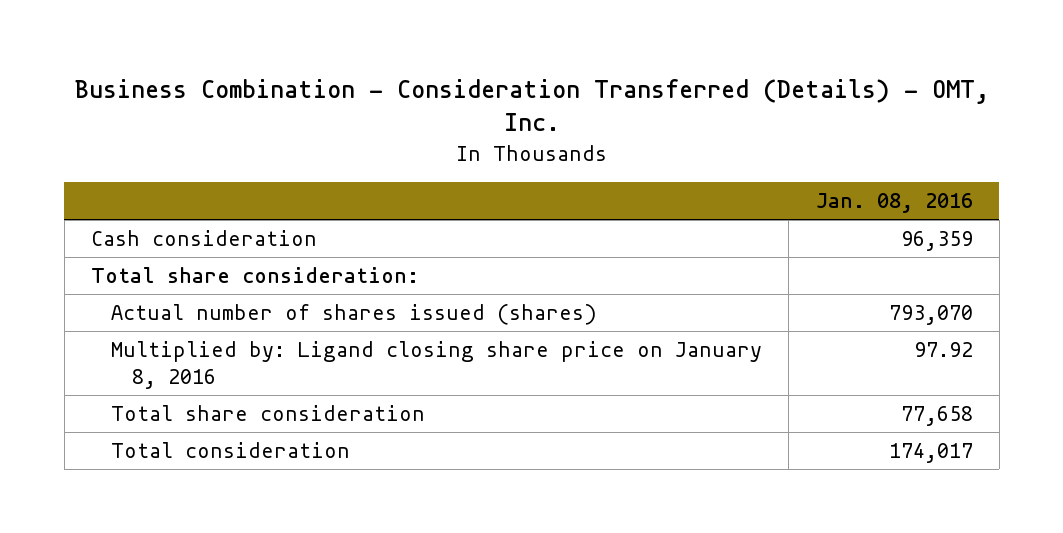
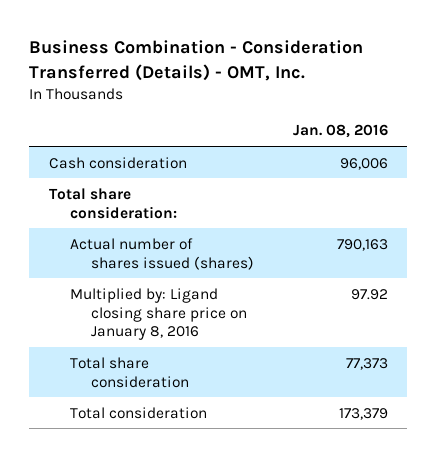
- Cash consideration | 96,359
+ Cash consideration | 96,006
- Actual number of shares issued (shares) | 793,070
+ Actual number of shares issued (shares) | 790,163
- Total share consideration | 77,658
- Total consideration | 174,017
+ Total share consideration | 77,373
+ Total consideration | 173,379

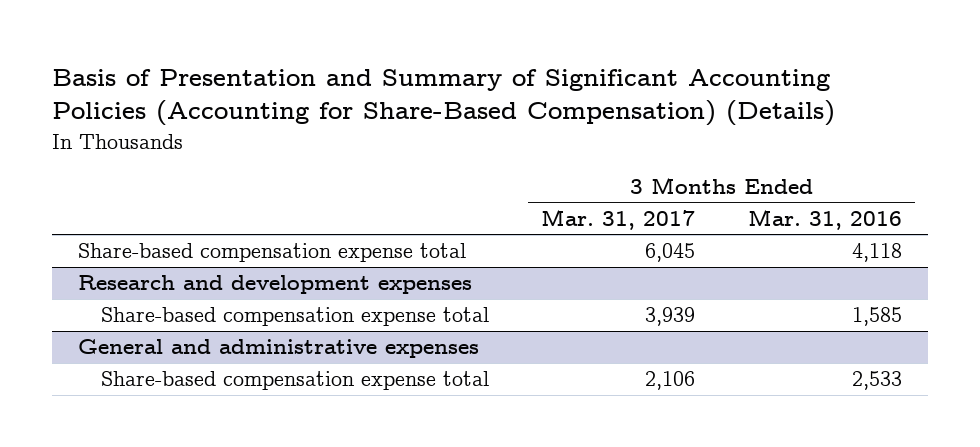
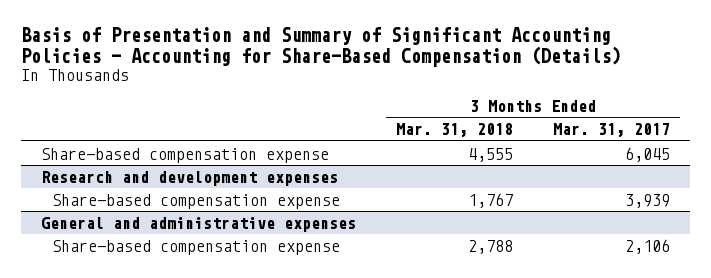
- Basis of Presentation and Summary of Significant Accounting Policies (Accounting for Share-Based Compensation) (Details)
+ Basis of Presentation and Summary of Significant Accounting Policies - Accounting for Share-Based Compensation (Details)
- | 3 Months Ended Mar. 31, 2017 | 3 Months Ended Mar. 31, 2016
+ | 3 Months Ended Mar. 31, 2018 | 3 Months Ended Mar. 31, 2017
- Share-based compensation expense total | 6,045 | 4,118
+ Share-based compensation expense | 4,555 | 6,045
@ Research and development expenses
- Share-based compensation expense total | 3,939 | 1,585
+ Share-based compensation expense | 1,767 | 3,939
@ General and administrative expenses
- Share-based compensation expense total | 2,106 | 2,533
+ Share-based compensation expense | 2,788 | 2,106

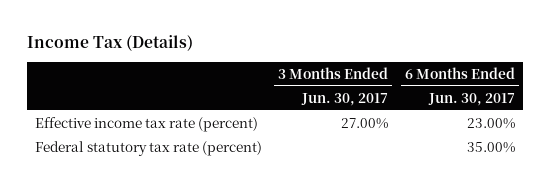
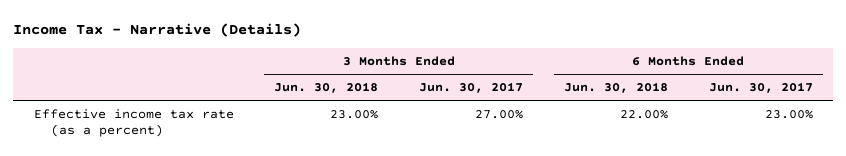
- Income Tax (Details)
+ Income Tax - Narrative (Details)
- | 3 Months Ended Jun. 30, 2017 | 6 Months Ended Jun. 30, 2017
+ | 3 Months Ended Jun. 30, 2018 | 3 Months Ended Jun. 30, 2017 | 6 Months Ended Jun. 30, 2018 | 6 Months Ended Jun. 30, 2017
- Effective income tax rate (percent) | 27.00% | 23.00%
- Federal statutory tax rate (percent) | | 35.00%
+ Effective income tax rate (as a percent) | 23.00% | 27.00% | 22.00% | 23.00%

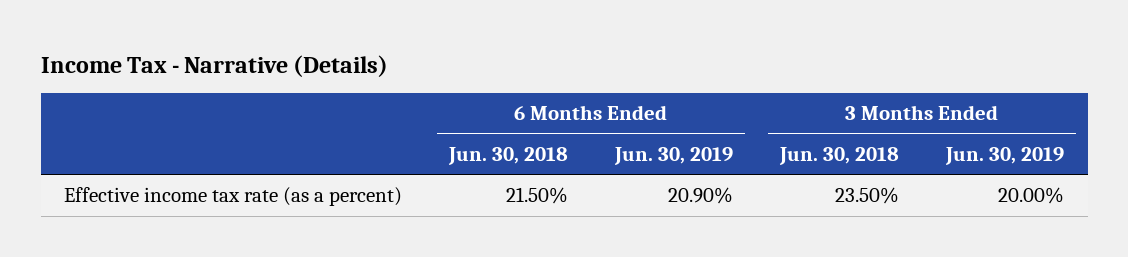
- | 3 Months Ended Jun. 30, 2018 | 3 Months Ended Jun. 30, 2017 | 6 Months Ended Jun. 30, 2018 | 6 Months Ended Jun. 30, 2017
+ | 6 Months Ended Jun. 30, 2018 | 6 Months Ended Jun. 30, 2019 | 3 Months Ended Jun. 30, 2018 | 3 Months Ended Jun. 30, 2019
- Effective income tax rate (as a percent) | 23.00% | 27.00% | 22.00% | 23.00%
+ Effective income tax rate (as a percent) | 21.50% | 20.90% | 23.50% | 20.00%

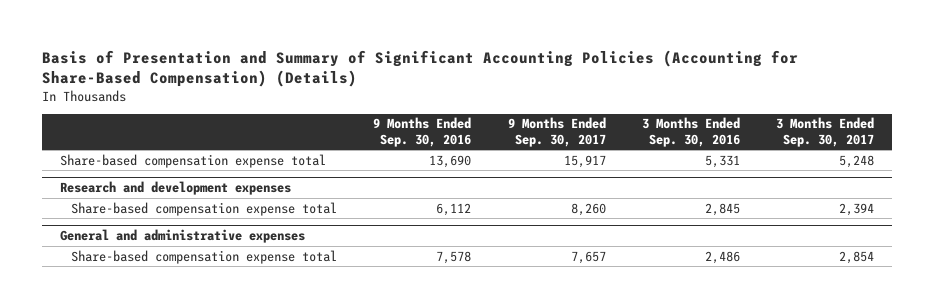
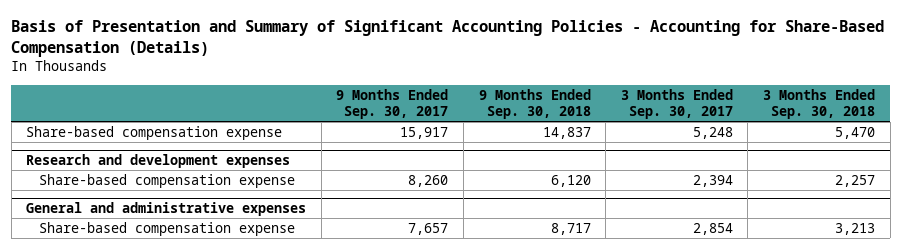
- Basis of Presentation and Summary of Significant Accounting Policies (Accounting for Share-Based Compensation) (Details)
+ Basis of Presentation and Summary of Significant Accounting Policies - Accounting for Share-Based Compensation (Details)
- | 9 Months Ended Sep. 30, 2016 | 9 Months Ended Sep. 30, 2017 | 3 Months Ended Sep. 30, 2016 | 3 Months Ended Sep. 30, 2017
+ | 9 Months Ended Sep. 30, 2017 | 9 Months Ended Sep. 30, 2018 | 3 Months Ended Sep. 30, 2017 | 3 Months Ended Sep. 30, 2018
- Share-based compensation expense total | 13,690 | 15,917 | 5,331 | 5,248
+ Share-based compensation expense | 15,917 | 14,837 | 5,248 | 5,470
@ Research and development expenses
- Share-based compensation expense total | 6,112 | 8,260 | 2,845 | 2,394
+ Share-based compensation expense | 8,260 | 6,120 | 2,394 | 2,257
@ General and administrative expenses
- Share-based compensation expense total | 7,578 | 7,657 | 2,486 | 2,854
+ Share-based compensation expense | 7,657 | 8,717 | 2,854 | 3,213

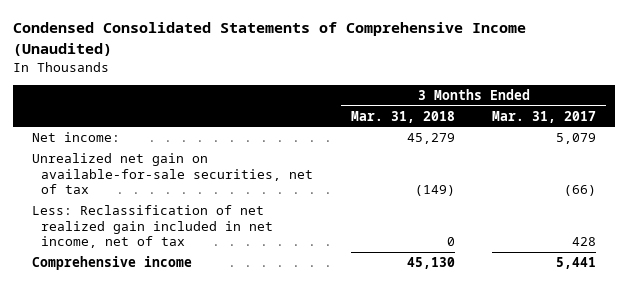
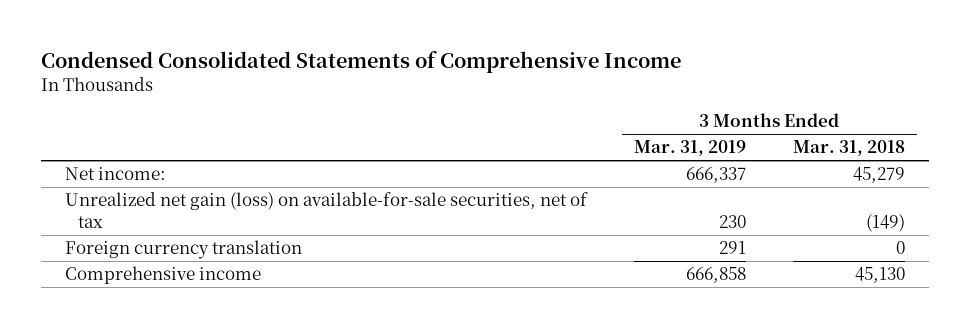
- Condensed Consolidated Statements of Comprehensive Income (Unaudited)
+ Condensed Consolidated Statements of Comprehensive Income
- | 3 Months Ended Mar. 31, 2018 | 3 Months Ended Mar. 31, 2017
+ | 3 Months Ended Mar. 31, 2019 | 3 Months Ended Mar. 31, 2018
- Unrealized net gain on available-for-sale securities, net of tax | (149) | (66)
- Less: Reclassification of net realized gain included in net income, net of tax | 0 | 428
+ Unrealized net gain (loss) on available-for-sale securities, net of tax | 230 | (149)
+ Foreign currency translation | 291 | 0

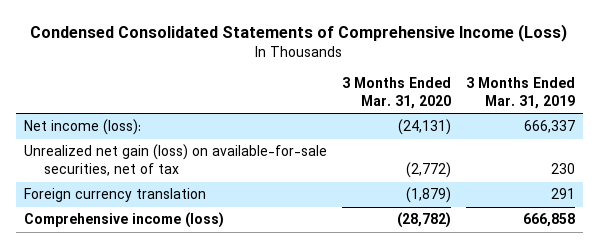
- Condensed Consolidated Statements of Comprehensive Income
+ Condensed Consolidated Statements of Comprehensive Income (Loss)
- | 3 Months Ended Mar. 31, 2019 | 3 Months Ended Mar. 31, 2018
+ | 3 Months Ended Mar. 31, 2020 | 3 Months Ended Mar. 31, 2019
- Net income: | 666,337 | 45,279
+ Net income (loss): | (24,131) | 666,337
- Comprehensive income | 666,858 | 45,130
+ Comprehensive income (loss) | (28,782) | 666,858

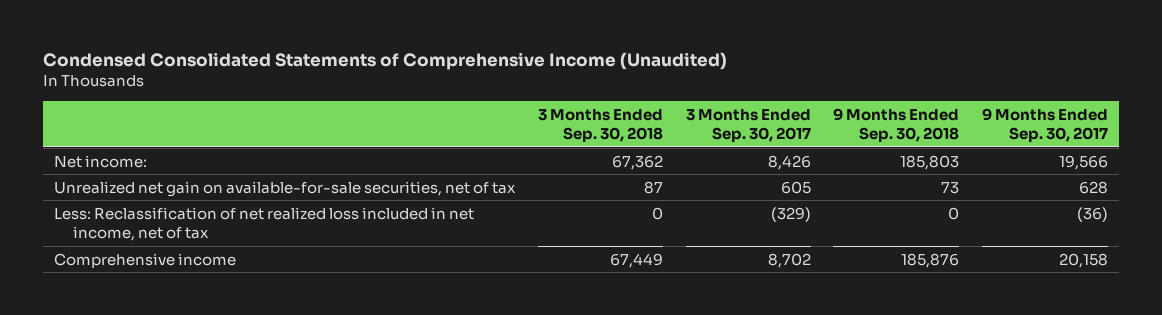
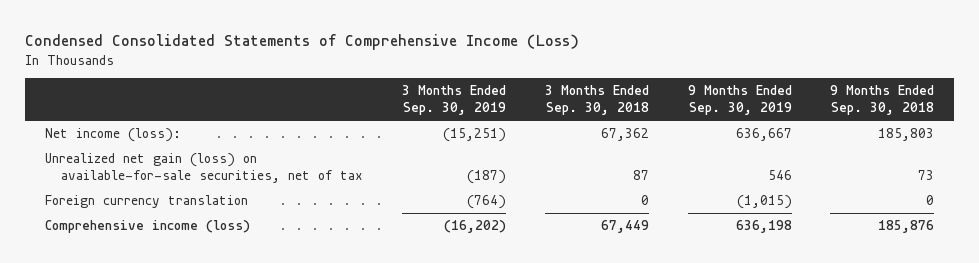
- Condensed Consolidated Statements of Comprehensive Income (Unaudited)
+ Condensed Consolidated Statements of Comprehensive Income (Loss)
- | 3 Months Ended Sep. 30, 2018 | 3 Months Ended Sep. 30, 2017 | 9 Months Ended Sep. 30, 2018 | 9 Months Ended Sep. 30, 2017
+ | 3 Months Ended Sep. 30, 2019 | 3 Months Ended Sep. 30, 2018 | 9 Months Ended Sep. 30, 2019 | 9 Months Ended Sep. 30, 2018
- Net income: | 67,362 | 8,426 | 185,803 | 19,566
- Unrealized net gain on available-for-sale securities, net of tax | 87 | 605 | 73 | 628
- Less: Reclassification of net realized loss included in net income, net of tax | 0 | (329) | 0 | (36)
- Comprehensive income | 67,449 | 8,702 | 185,876 | 20,158
+ Net income (loss): | (15,251) | 67,362 | 636,667 | 185,803
+ Unrealized net gain (loss) on available-for-sale securities, net of tax | (187) | 87 | 546 | 73
+ Foreign currency translation | (764) | 0 | (1,015) | 0
+ Comprehensive income (loss) | (16,202) | 67,449 | 636,198 | 185,876

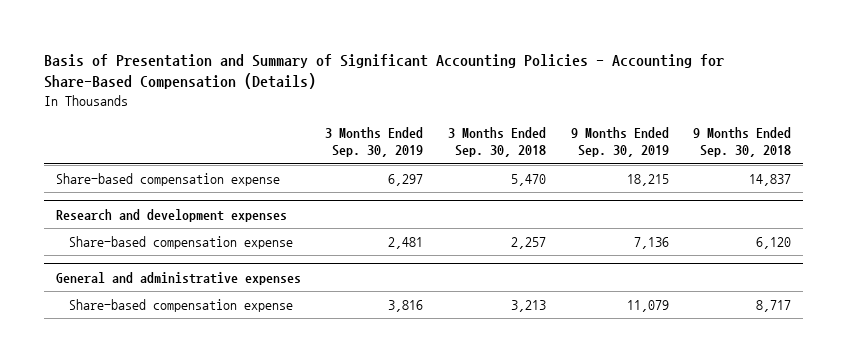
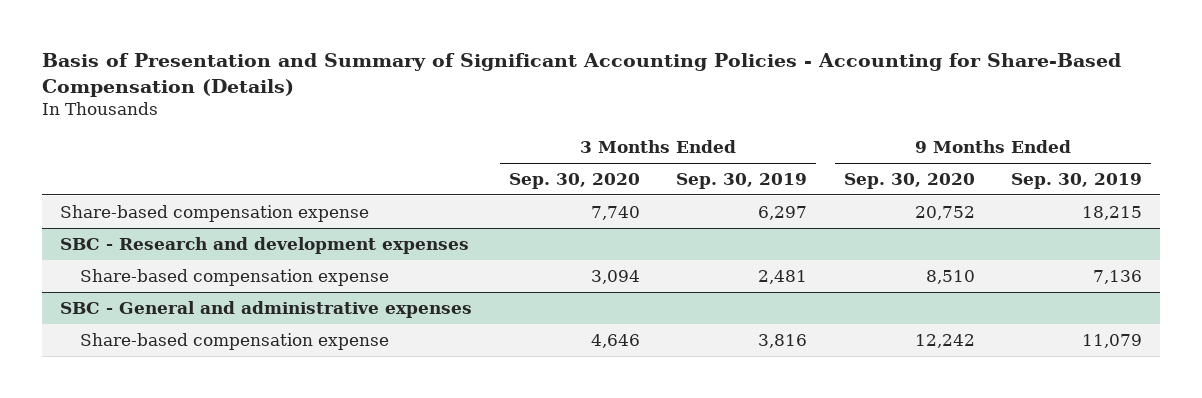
- | 3 Months Ended Sep. 30, 2019 | 3 Months Ended Sep. 30, 2018 | 9 Months Ended Sep. 30, 2019 | 9 Months Ended Sep. 30, 2018
+ | 3 Months Ended Sep. 30, 2020 | 3 Months Ended Sep. 30, 2019 | 9 Months Ended Sep. 30, 2020 | 9 Months Ended Sep. 30, 2019
- Research and development expenses
+ SBC - Research and development expenses
- General and administrative expenses
+ SBC - General and administrative expenses

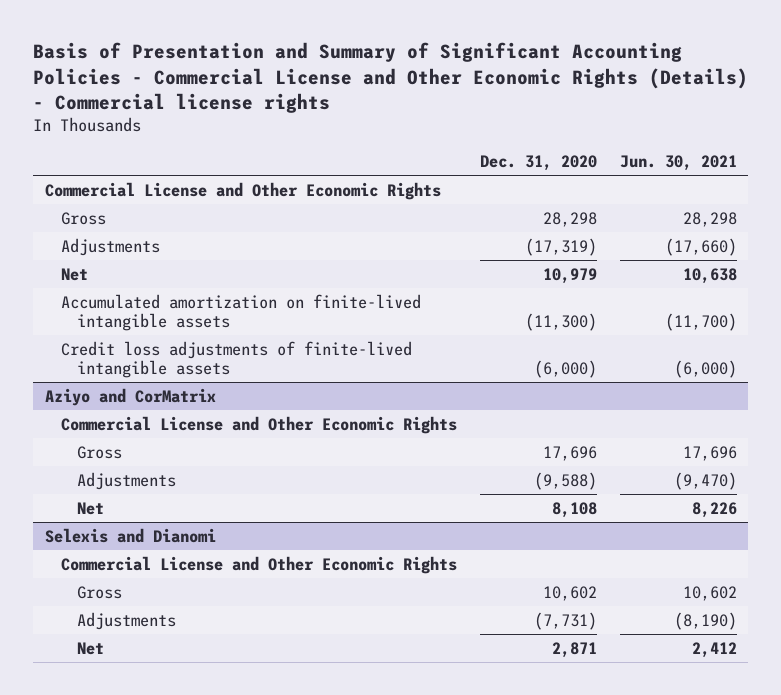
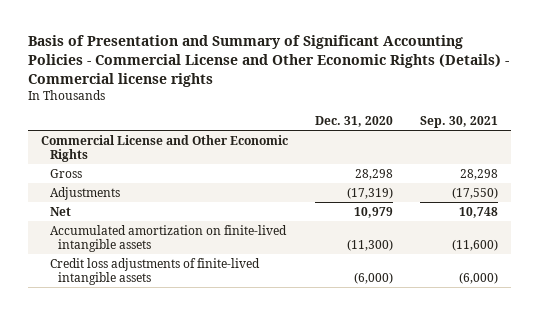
- | Dec. 31, 2020 | Jun. 30, 2021
+ | Dec. 31, 2020 | Sep. 30, 2021
- Aziyo and CorMatrix
- Commercial License and Other Economic Rights
- Gross | 17,696 | 17,696
- Adjustments | (9,588) | (9,470)
- Net | 8,108 | 8,226
- Selexis and Dianomi
- Commercial License and Other Economic Rights
- Gross | 10,602 | 10,602
- Adjustments | (7,731) | (8,190)
- Net | 2,871 | 2,412

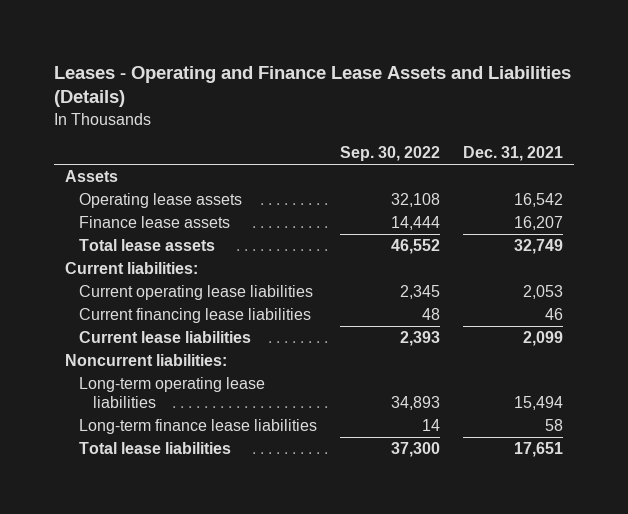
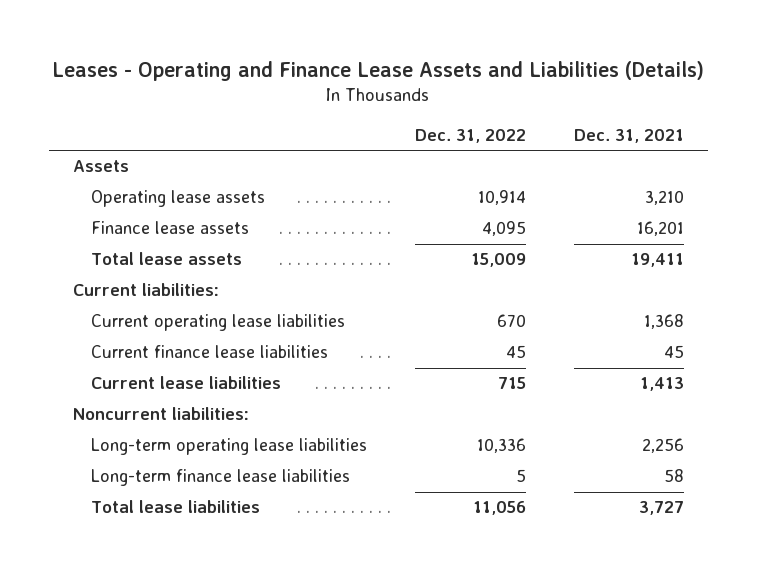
- | Sep. 30, 2022 | Dec. 31, 2021
+ | Dec. 31, 2022 | Dec. 31, 2021
- Operating lease assets | 32,108 | 16,542
- Finance lease assets | 14,444 | 16,207
- Total lease assets | 46,552 | 32,749
+ Operating lease assets | 10,914 | 3,210
+ Finance lease assets | 4,095 | 16,201
+ Total lease assets | 15,009 | 19,411
- Current operating lease liabilities | 2,345 | 2,053
- Current financing lease liabilities | 48 | 46
- Current lease liabilities | 2,393 | 2,099
+ Current operating lease liabilities | 670 | 1,368
+ Current finance lease liabilities | 45 | 45
+ Current lease liabilities | 715 | 1,413
- Long-term operating lease liabilities | 34,893 | 15,494
+ Long-term operating lease liabilities | 10,336 | 2,256
- Total lease liabilities | 37,300 | 17,651
+ Total lease liabilities | 11,056 | 3,727

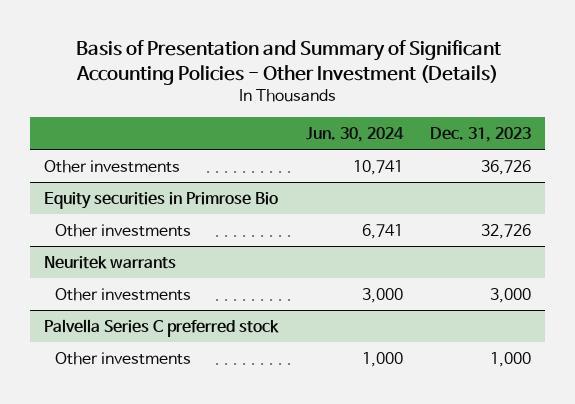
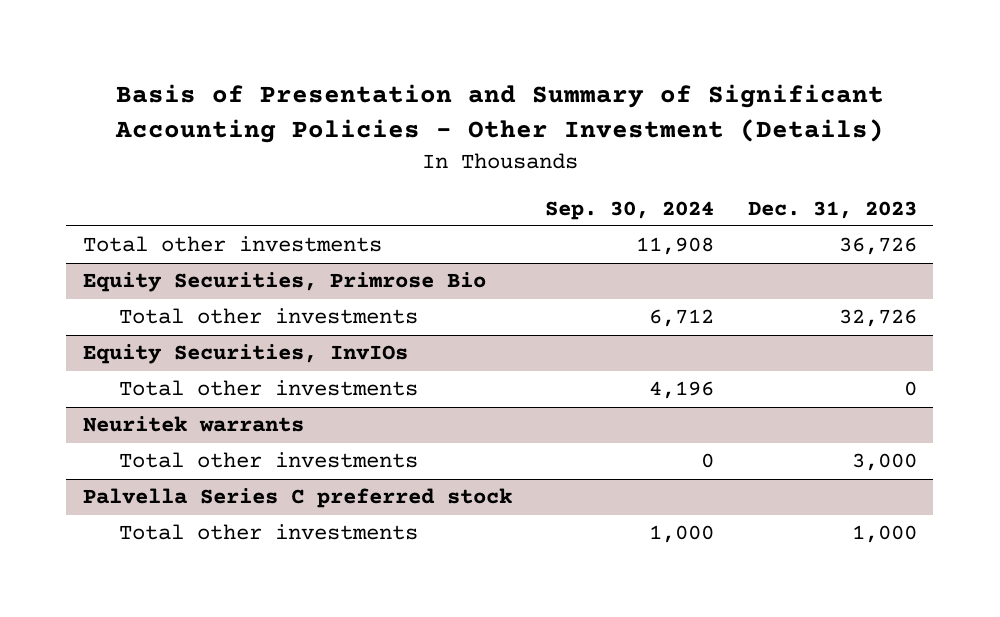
- | Jun. 30, 2024 | Dec. 31, 2023
+ | Sep. 30, 2024 | Dec. 31, 2023
- Other investments | 10,741 | 36,726
- Equity securities in Primrose Bio
- Other investments | 6,741 | 32,726
+ Total other investments | 11,908 | 36,726
+ Equity Securities, Primrose Bio
+ Total other investments | 6,712 | 32,726
+ Equity Securities, InvIOs
+ Total other investments | 4,196 | 0
@ Neuritek warrants
- Other investments | 3,000 | 3,000
+ Total other investments | 0 | 3,000
@ Palvella Series C preferred stock
- Other investments | 1,000 | 1,000
+ Total other investments | 1,000 | 1,000

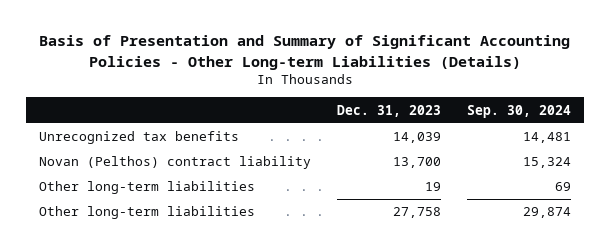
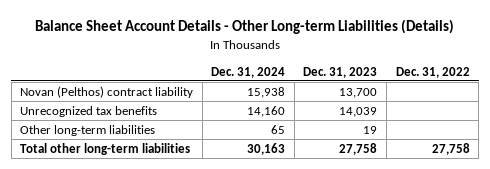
- Basis of Presentation and Summary of Significant Accounting Policies - Other Long-term Liabilities (Details)
+ Balance Sheet Account Details - Other Long-term Liabilities (Details)
- | Dec. 31, 2023 | Sep. 30, 2024
+ | Dec. 31, 2024 | Dec. 31, 2023 | Dec. 31, 2022
moved down: Unrecognized tax benefits | 14,160 | 14,039 |
- Other long-term liabilities | 27,758 | 29,874
+ Total other long-term liabilities | 30,163 | 27,758 | 27,758

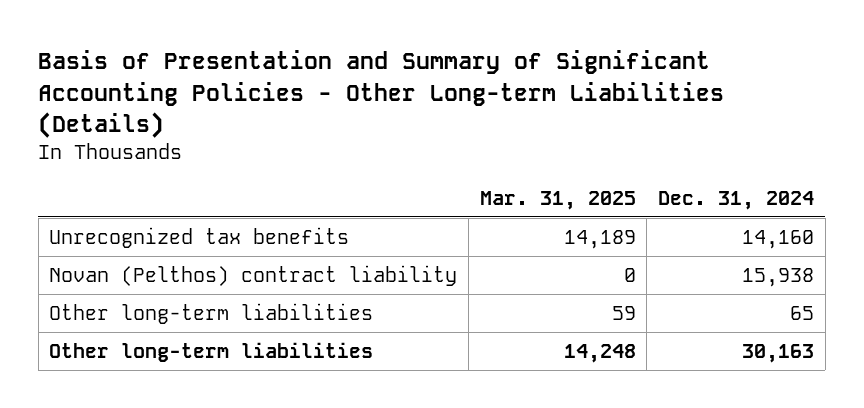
- Balance Sheet Account Details - Other Long-term Liabilities (Details)
+ Basis of Presentation and Summary of Significant Accounting Policies - Other Long-term Liabilities (Details)
- | Dec. 31, 2024 | Dec. 31, 2023 | Dec. 31, 2022
+ | Mar. 31, 2025 | Dec. 31, 2024
moved down: Novan (Pelthos) contract liability | 0 | 15,938
- Total other long-term liabilities | 30,163 | 27,758 | 27,758
+ Other long-term liabilities | 14,248 | 30,163

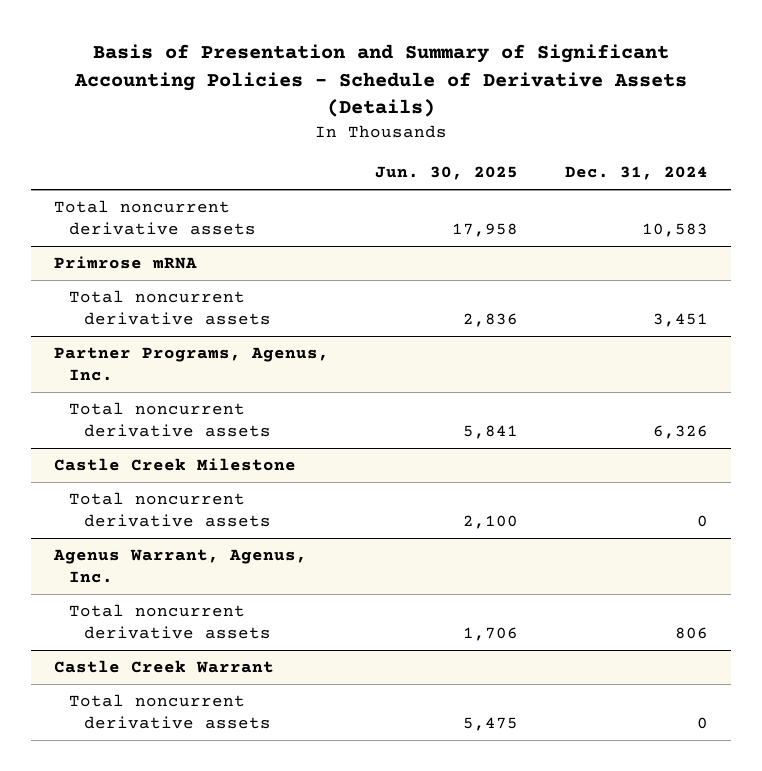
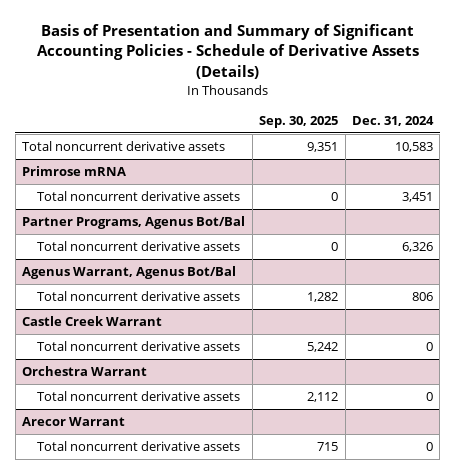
- | Jun. 30, 2025 | Dec. 31, 2024
+ | Sep. 30, 2025 | Dec. 31, 2024
- Partner Programs, Agenus, Inc.
+ Partner Programs, Agenus Bot/Bal
- Castle Creek Milestone
- Total noncurrent derivative assets | 2,100 | 0
- Agenus Warrant, Agenus, Inc.
+ Agenus Warrant, Agenus Bot/Bal
+ Orchestra Warrant
+ Total noncurrent derivative assets | 2,112 | 0
+ Arecor Warrant
+ Total noncurrent derivative assets | 715 | 0

